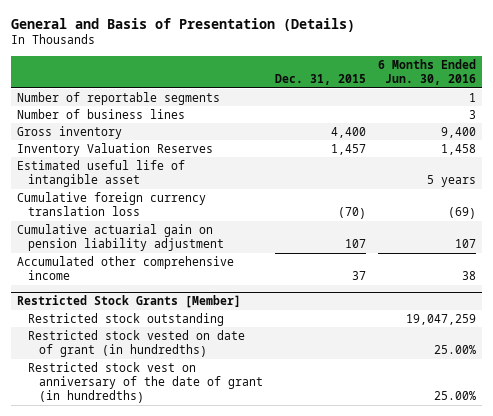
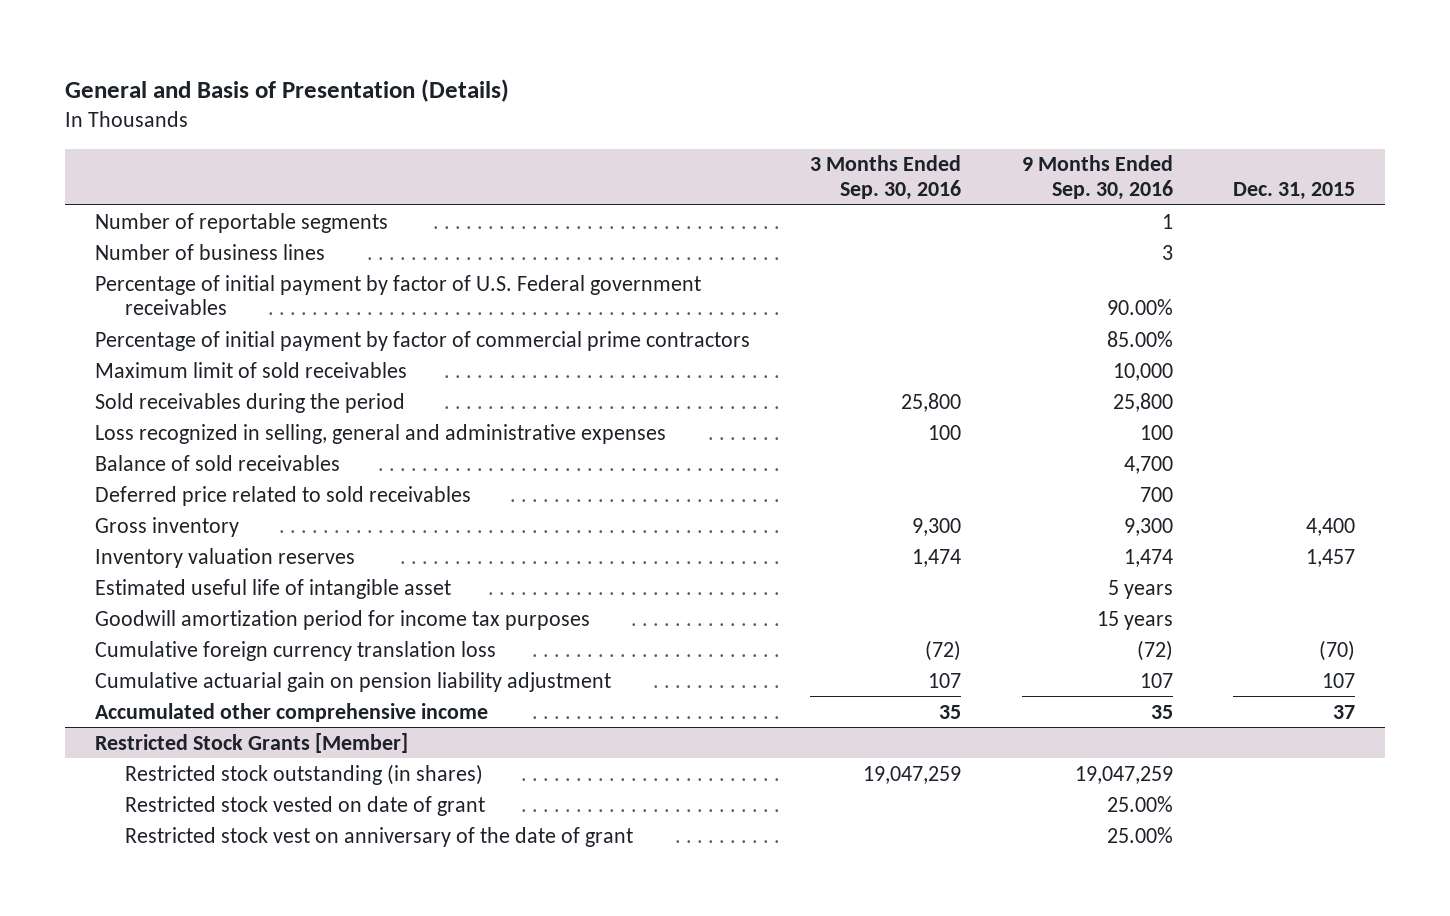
- | Dec. 31, 2015 | 6 Months Ended Jun. 30, 2016
+ | 3 Months Ended Sep. 30, 2016 | 9 Months Ended Sep. 30, 2016 | Dec. 31, 2015
+ Percentage of initial payment by factor of U.S. Federal government receivables | | 90.00% |
+ Percentage of initial payment by factor of commercial prime contractors | | 85.00% |
+ Maximum limit of sold receivables | | 10,000 |
+ Sold receivables during the period | 25,800 | 25,800 |
+ Loss recognized in selling, general and administrative expenses | 100 | 100 |
+ Balance of sold receivables | | 4,700 |
+ Deferred price related to sold receivables | | 700 |
- Inventory Valuation Reserves | 1,457 | 1,458
+ Inventory valuation reserves | 1,474 | 1,474 | 1,457
+ Goodwill amortization period for income tax purposes | | 15 years |
@ Restricted Stock Grants [Member]
- Restricted stock outstanding | | 19,047,259
- Restricted stock vested on date of grant (in hundredths) | | 25.00%
- Restricted stock vest on anniversary of the date of grant (in hundredths) | | 25.00%
+ Restricted stock outstanding (in shares) | 19,047,259 | 19,047,259 |
+ Restricted stock vested on date of grant | | 25.00% |
+ Restricted stock vest on anniversary of the date of grant | | 25.00% |

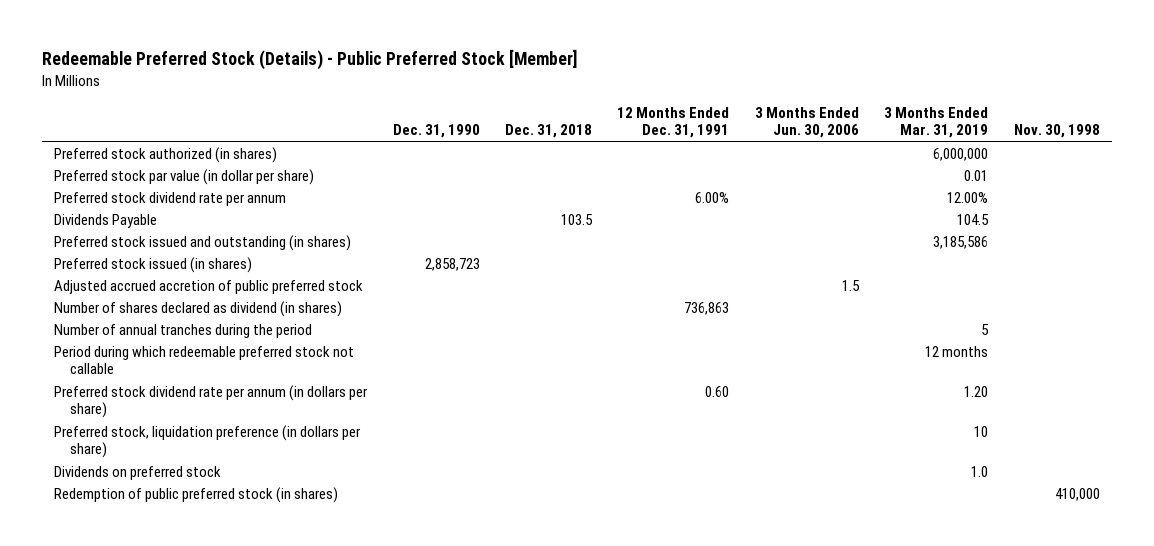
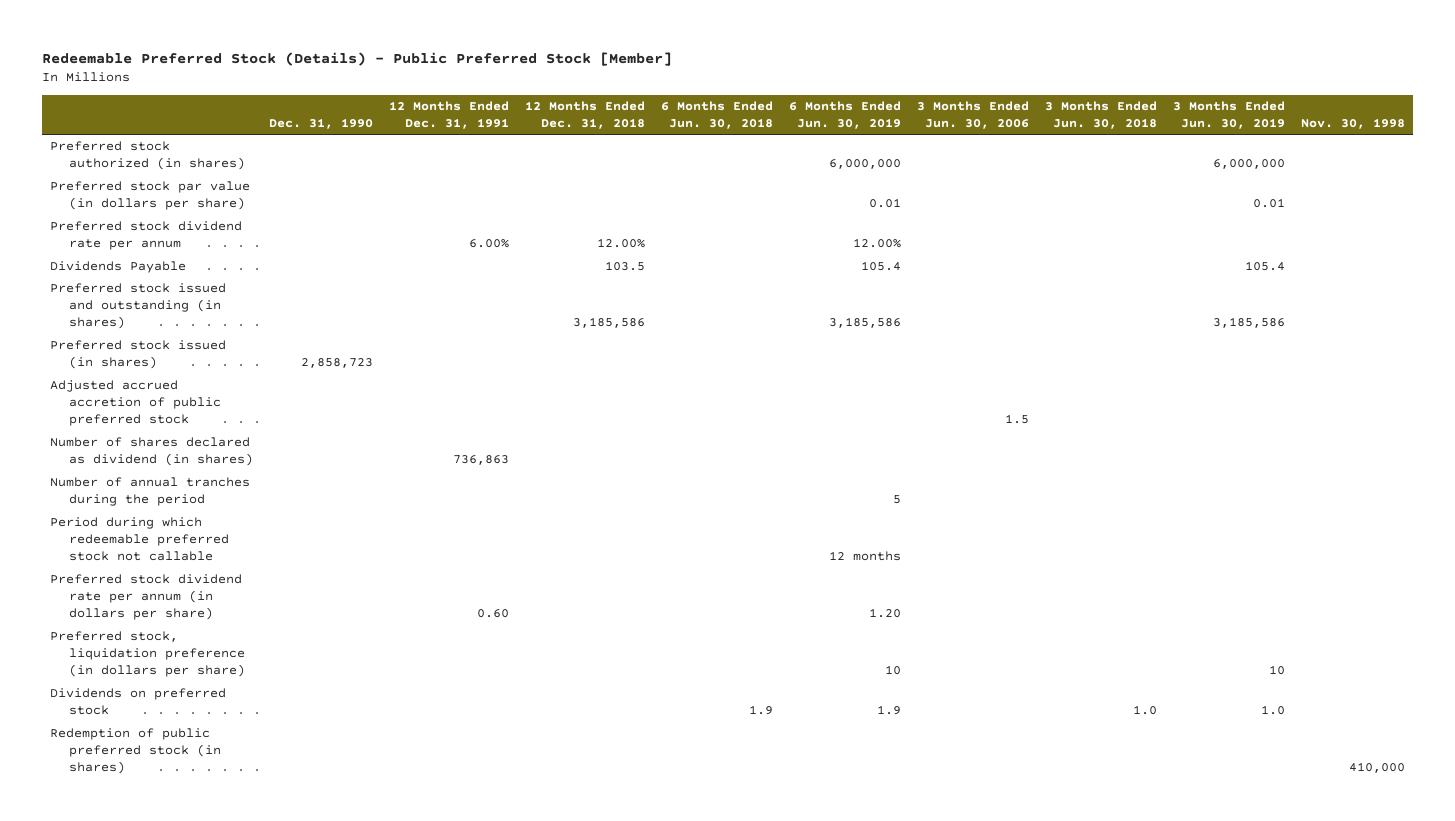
- | Dec. 31, 1990 | Dec. 31, 2018 | 12 Months Ended Dec. 31, 1991 | 3 Months Ended Jun. 30, 2006 | 3 Months Ended Mar. 31, 2019 | Nov. 30, 1998
+ | Dec. 31, 1990 | 12 Months Ended Dec. 31, 1991 | 12 Months Ended Dec. 31, 2018 | 6 Months Ended Jun. 30, 2018 | 6 Months Ended Jun. 30, 2019 | 3 Months Ended Jun. 30, 2006 | 3 Months Ended Jun. 30, 2018 | 3 Months Ended Jun. 30, 2019 | Nov. 30, 1998
- Preferred stock par value (in dollar per share) | | | | | 0.01 |
+ Preferred stock par value (in dollars per share) | | | | | 0.01 | | | 0.01 |

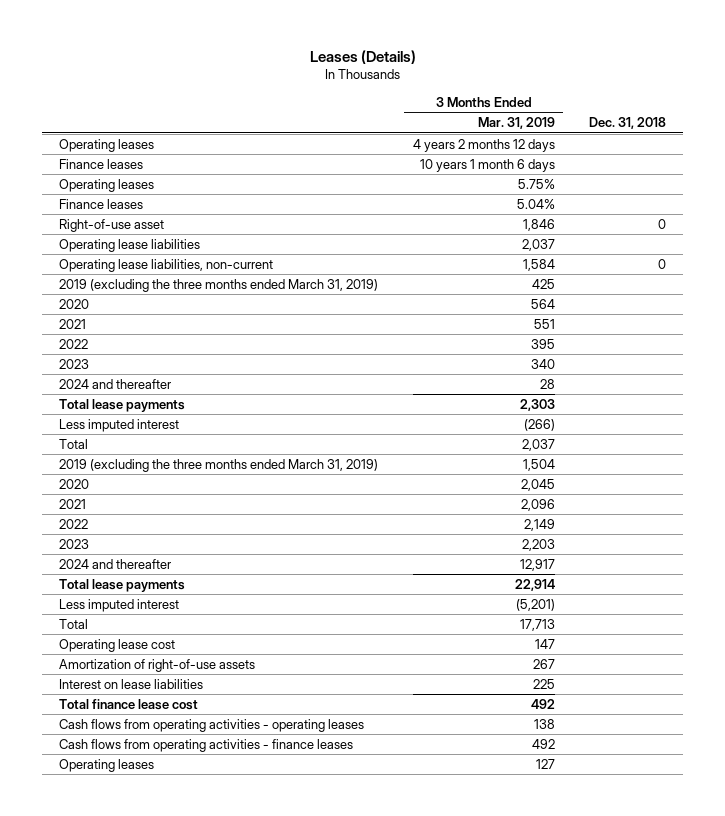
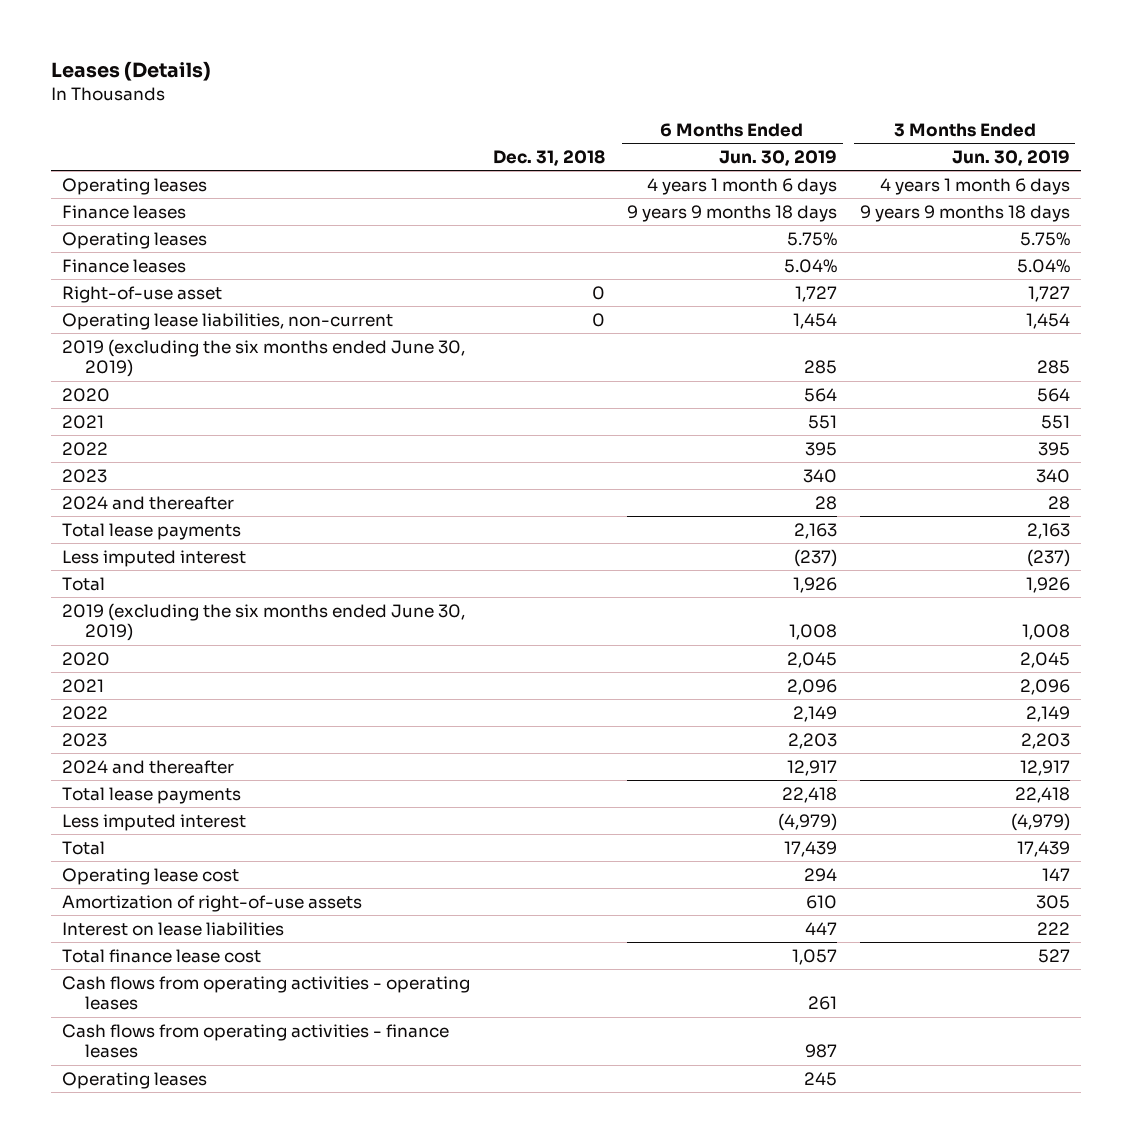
- | 3 Months Ended Mar. 31, 2019 | Dec. 31, 2018
+ | Dec. 31, 2018 | 6 Months Ended Jun. 30, 2019 | 3 Months Ended Jun. 30, 2019
- Operating lease liabilities | 2,037 |
- 2019 (excluding the three months ended March 31, 2019) | 425 |
+ 2019 (excluding the six months ended June 30, 2019) | | 285 | 285
- 2019 (excluding the three months ended March 31, 2019) | 1,504 |
+ 2019 (excluding the six months ended June 30, 2019) | | 1,008 | 1,008

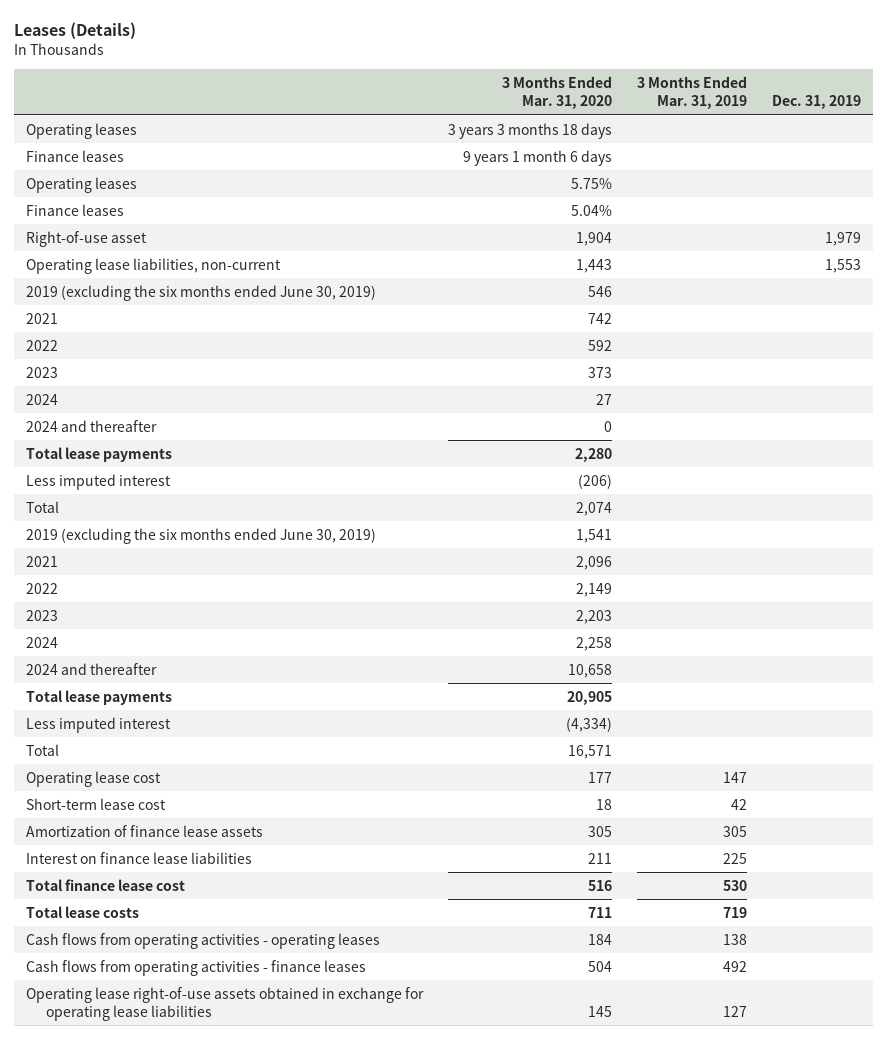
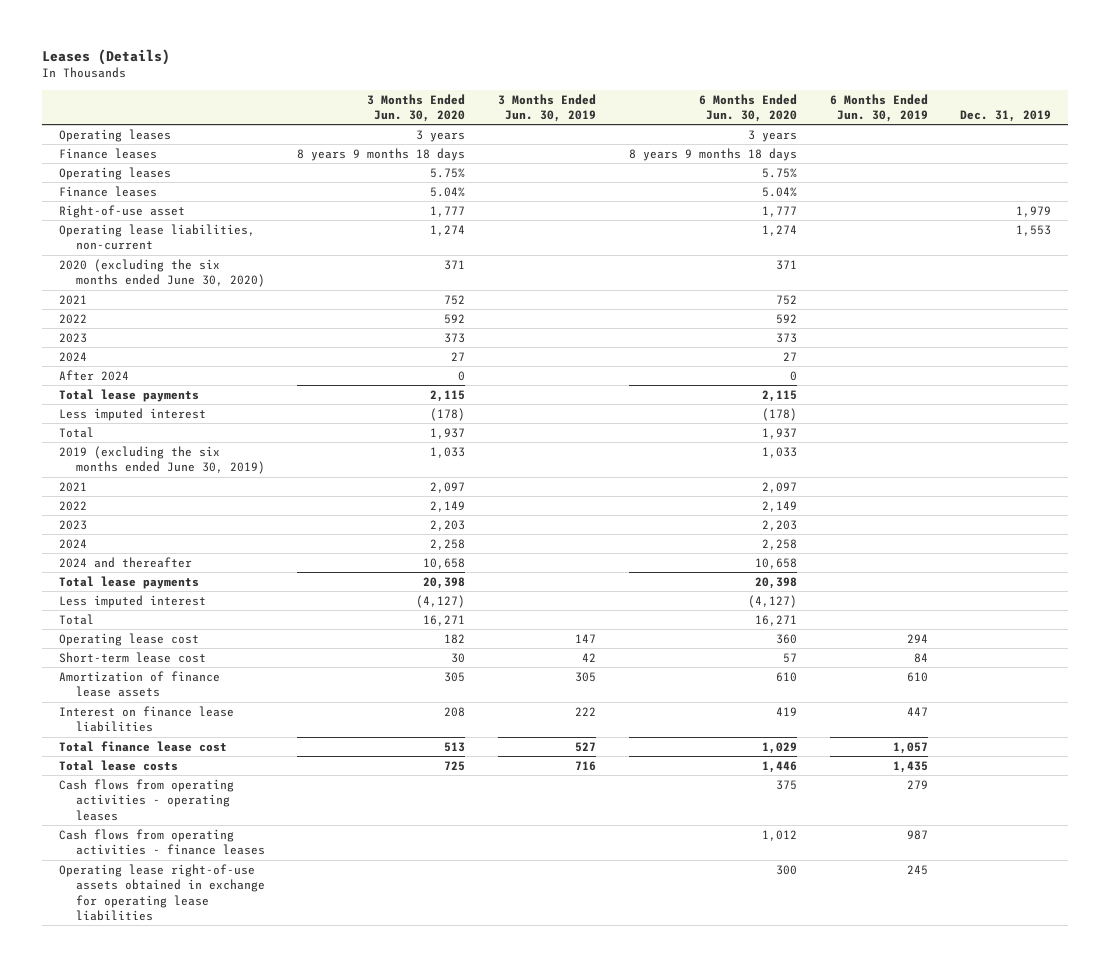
- | 3 Months Ended Mar. 31, 2020 | 3 Months Ended Mar. 31, 2019 | Dec. 31, 2019
+ | 3 Months Ended Jun. 30, 2020 | 3 Months Ended Jun. 30, 2019 | 6 Months Ended Jun. 30, 2020 | 6 Months Ended Jun. 30, 2019 | Dec. 31, 2019
- 2019 (excluding the six months ended June 30, 2019) | 546 | |
+ 2020 (excluding the six months ended June 30, 2020) | 371 | | 371 | |
- 2024 and thereafter | 0 | |
+ After 2024 | 0 | | 0 | |

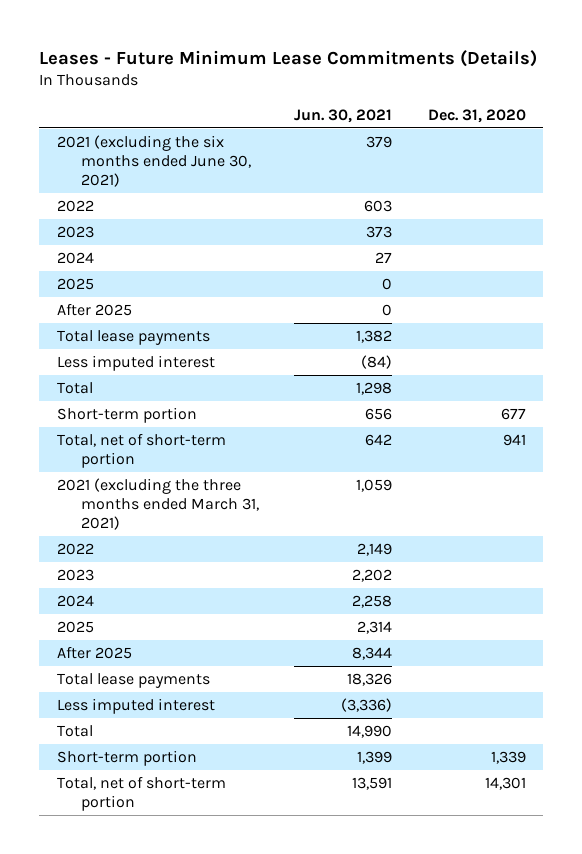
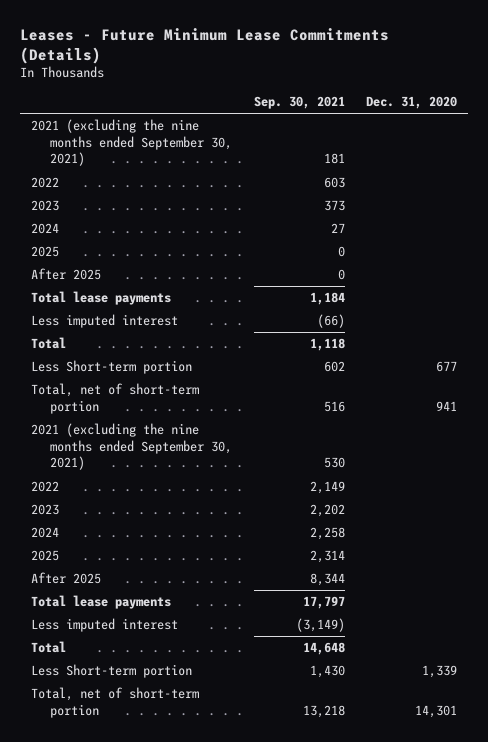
- | Jun. 30, 2021 | Dec. 31, 2020
+ | Sep. 30, 2021 | Dec. 31, 2020
- 2021 (excluding the six months ended June 30, 2021) | 379 |
+ 2021 (excluding the nine months ended September 30, 2021) | 181 |
- Short-term portion | 656 | 677
+ Less Short-term portion | 602 | 677
- 2021 (excluding the three months ended March 31, 2021) | 1,059 |
+ 2021 (excluding the nine months ended September 30, 2021) | 530 |
- Short-term portion | 1,399 | 1,339
+ Less Short-term portion | 1,430 | 1,339

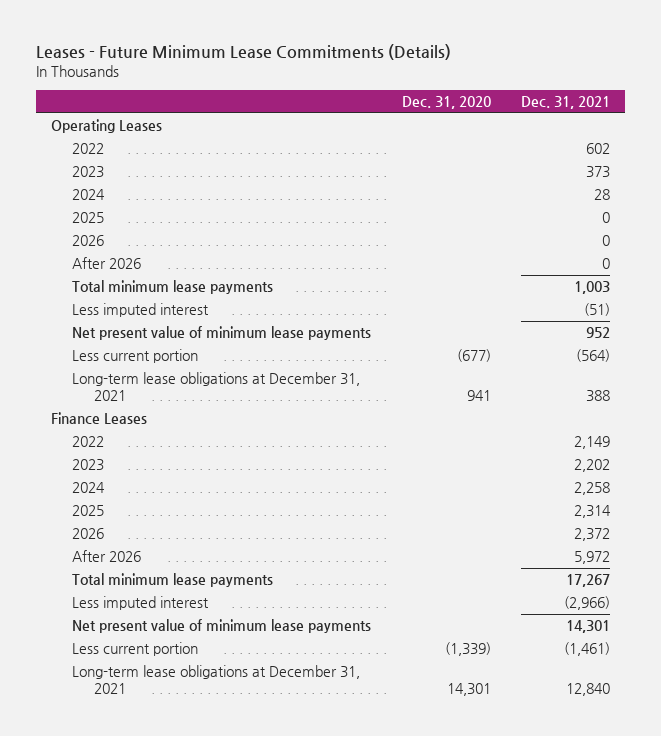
- | Sep. 30, 2021 | Dec. 31, 2020
+ | Dec. 31, 2020 | Dec. 31, 2021
- 2021 (excluding the nine months ended September 30, 2021) | 181 |
+ Operating Leases
- After 2025 | 0 |
- Total lease payments | 1,184 |
+ 2026 | | 0
+ After 2026 | | 0
+ Total minimum lease payments | | 1,003
- Total | 1,118 |
- Less Short-term portion | 602 | 677
- Total, net of short-term portion | 516 | 941
- 2021 (excluding the nine months ended September 30, 2021) | 530 |
+ Net present value of minimum lease payments | | 952
+ Less current portion | (677) | (564)
+ Long-term lease obligations at December 31, 2021 | 941 | 388
+ Finance Leases
- After 2025 | 8,344 |
- Total lease payments | 17,797 |
+ 2026 | | 2,372
+ After 2026 | | 5,972
+ Total minimum lease payments | | 17,267
- Total | 14,648 |
- Less Short-term portion | 1,430 | 1,339
- Total, net of short-term portion | 13,218 | 14,301
+ Net present value of minimum lease payments | | 14,301
+ Less current portion | (1,339) | (1,461)
+ Long-term lease obligations at December 31, 2021 | 14,301 | 12,840

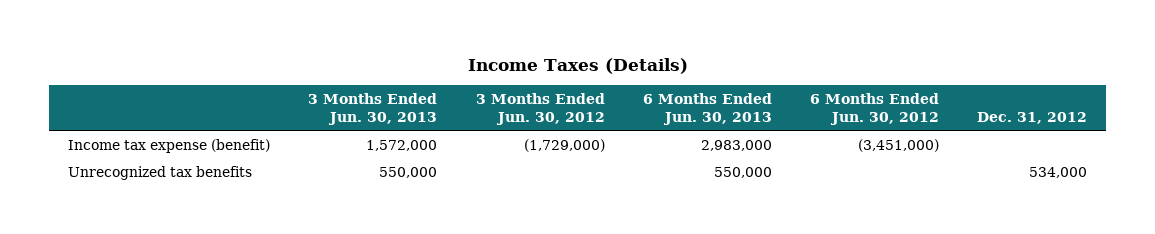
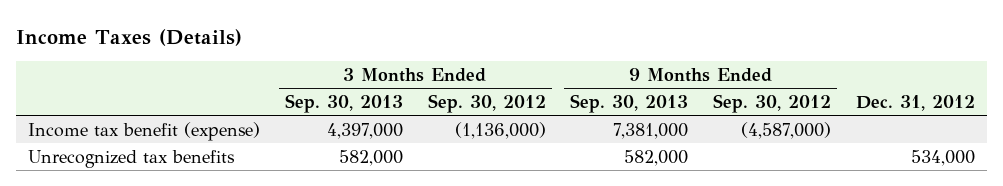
- | 3 Months Ended Jun. 30, 2013 | 3 Months Ended Jun. 30, 2012 | 6 Months Ended Jun. 30, 2013 | 6 Months Ended Jun. 30, 2012 | Dec. 31, 2012
+ | 3 Months Ended Sep. 30, 2013 | 3 Months Ended Sep. 30, 2012 | 9 Months Ended Sep. 30, 2013 | 9 Months Ended Sep. 30, 2012 | Dec. 31, 2012
- Income tax expense (benefit) | 1,572,000 | (1,729,000) | 2,983,000 | (3,451,000) |
+ Income tax benefit (expense) | 4,397,000 | (1,136,000) | 7,381,000 | (4,587,000) |

